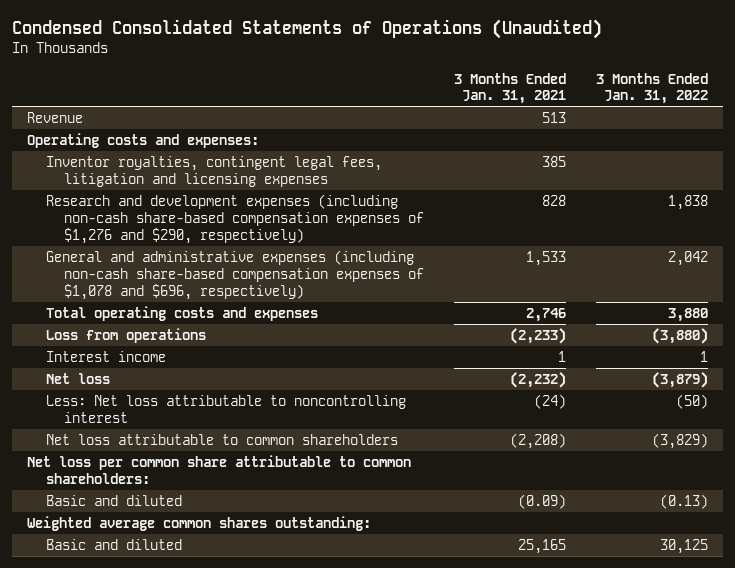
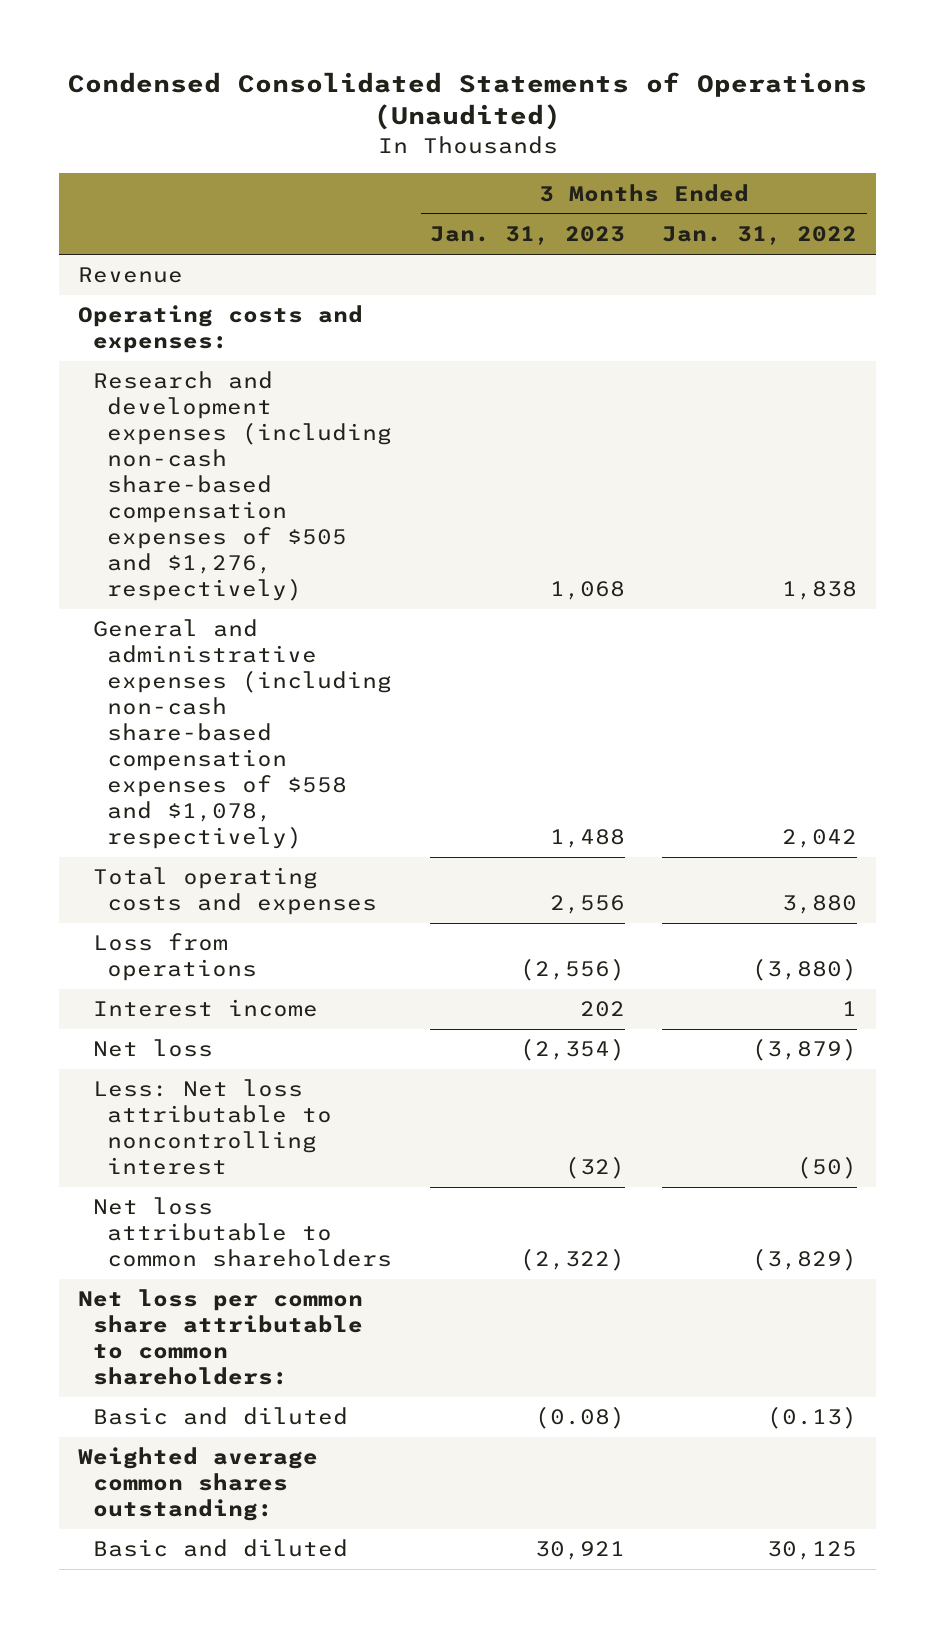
- | 3 Months Ended Jan. 31, 2021 | 3 Months Ended Jan. 31, 2022
+ | 3 Months Ended Jan. 31, 2023 | 3 Months Ended Jan. 31, 2022
- Inventor royalties, contingent legal fees, litigation and licensing expenses | 385 |
- Research and development expenses (including non-cash share-based compensation expenses of $1,276 and $290, respectively) | 828 | 1,838
- General and administrative expenses (including non-cash share-based compensation expenses of $1,078 and $696, respectively) | 1,533 | 2,042
+ Research and development expenses (including non-cash share-based compensation expenses of $505 and $1,276, respectively) | 1,068 | 1,838
+ General and administrative expenses (including non-cash share-based compensation expenses of $558 and $1,078, respectively) | 1,488 | 2,042

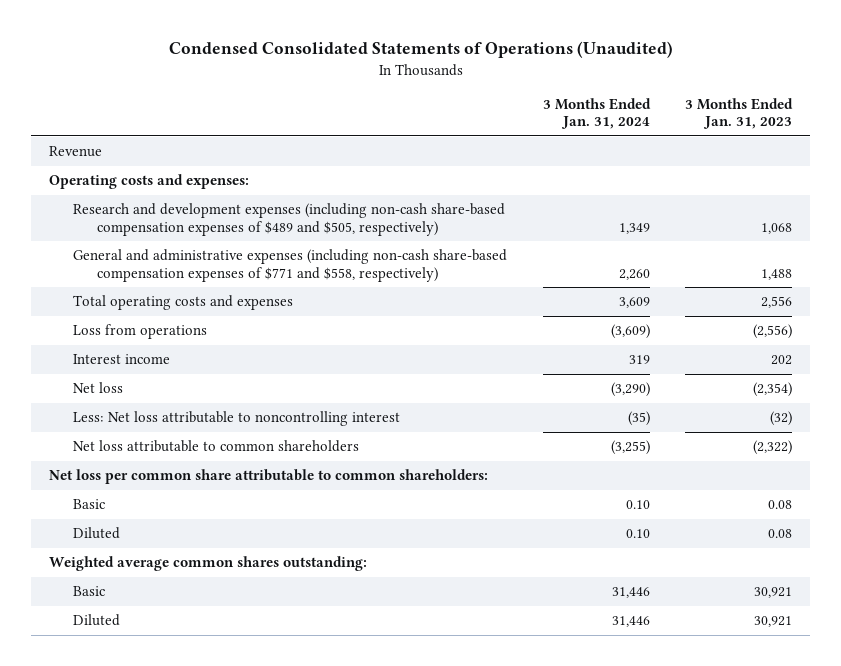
- | 3 Months Ended Jan. 31, 2023 | 3 Months Ended Jan. 31, 2022
+ | 3 Months Ended Jan. 31, 2024 | 3 Months Ended Jan. 31, 2023
- Research and development expenses (including non-cash share-based compensation expenses of $505 and $1,276, respectively) | 1,068 | 1,838
- General and administrative expenses (including non-cash share-based compensation expenses of $558 and $1,078, respectively) | 1,488 | 2,042
+ Research and development expenses (including non-cash share-based compensation expenses of $489 and $505, respectively) | 1,349 | 1,068
+ General and administrative expenses (including non-cash share-based compensation expenses of $771 and $558, respectively) | 2,260 | 1,488
- Basic and diluted | (0.08) | (0.13)
+ Basic | 0.10 | 0.08
+ Diluted | 0.10 | 0.08
- Basic and diluted | 30,921 | 30,125
+ Basic | 31,446 | 30,921
+ Diluted | 31,446 | 30,921

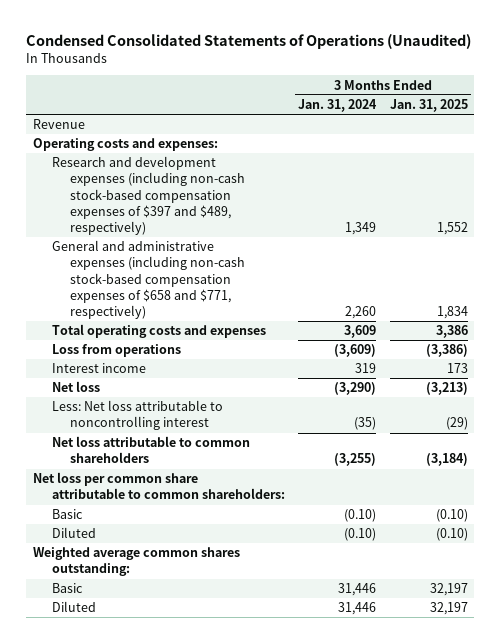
- | 3 Months Ended Jan. 31, 2024 | 3 Months Ended Jan. 31, 2023
+ | 3 Months Ended Jan. 31, 2024 | 3 Months Ended Jan. 31, 2025
- Research and development expenses (including non-cash share-based compensation expenses of $489 and $505, respectively) | 1,349 | 1,068
- General and administrative expenses (including non-cash share-based compensation expenses of $771 and $558, respectively) | 2,260 | 1,488
+ Research and development expenses (including non-cash stock-based compensation expenses of $397 and $489, respectively) | 1,349 | 1,552
+ General and administrative expenses (including non-cash stock-based compensation expenses of $658 and $771, respectively) | 2,260 | 1,834
- Basic | 0.10 | 0.08
- Diluted | 0.10 | 0.08
+ Basic | (0.10) | (0.10)
+ Diluted | (0.10) | (0.10)

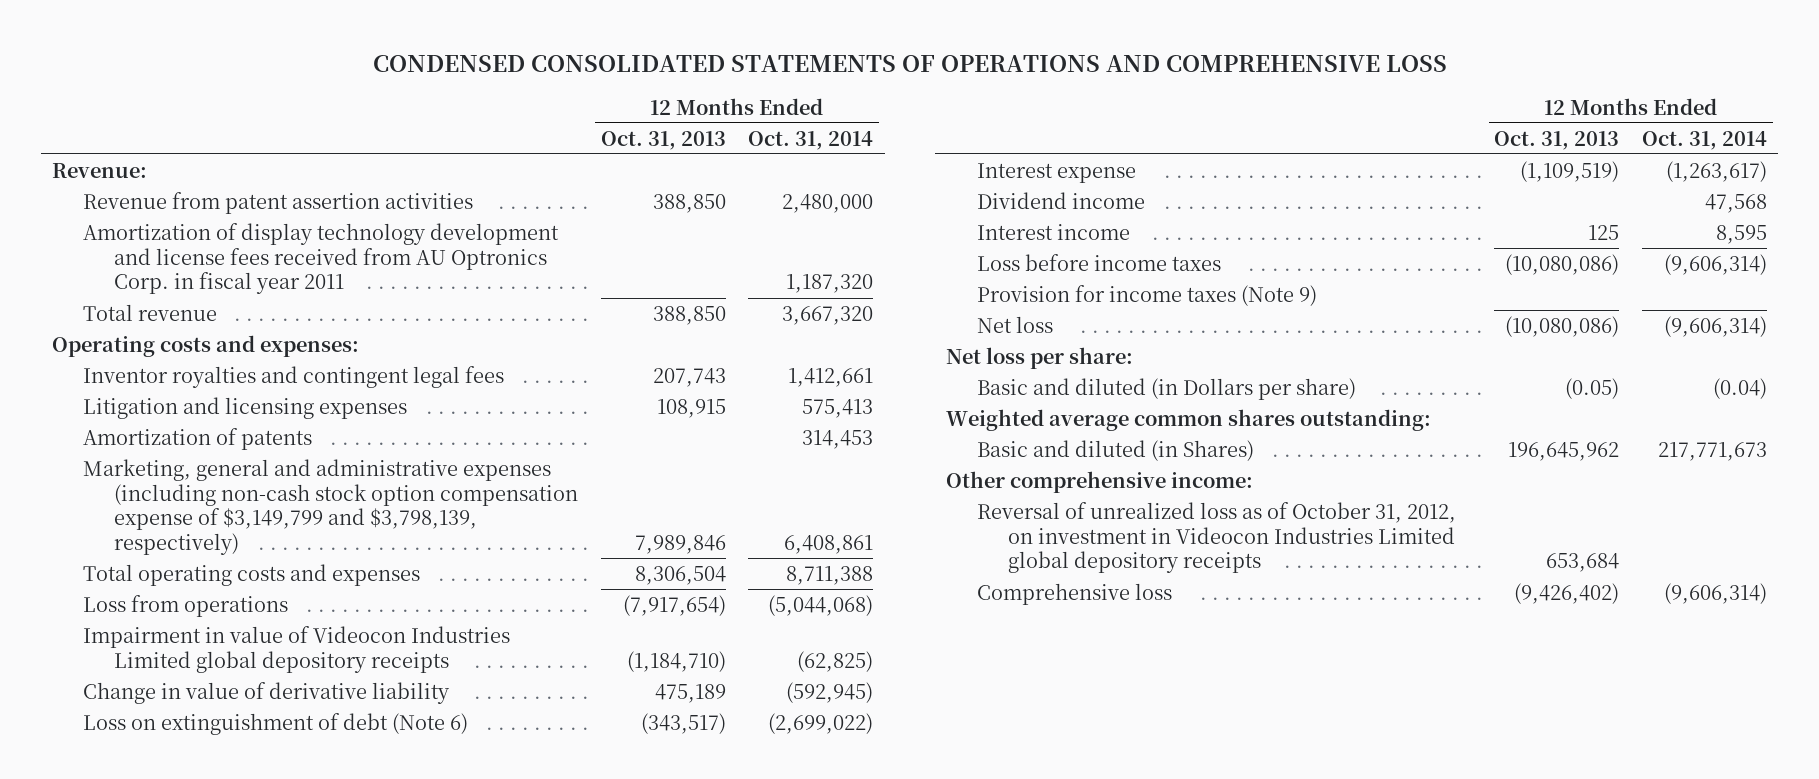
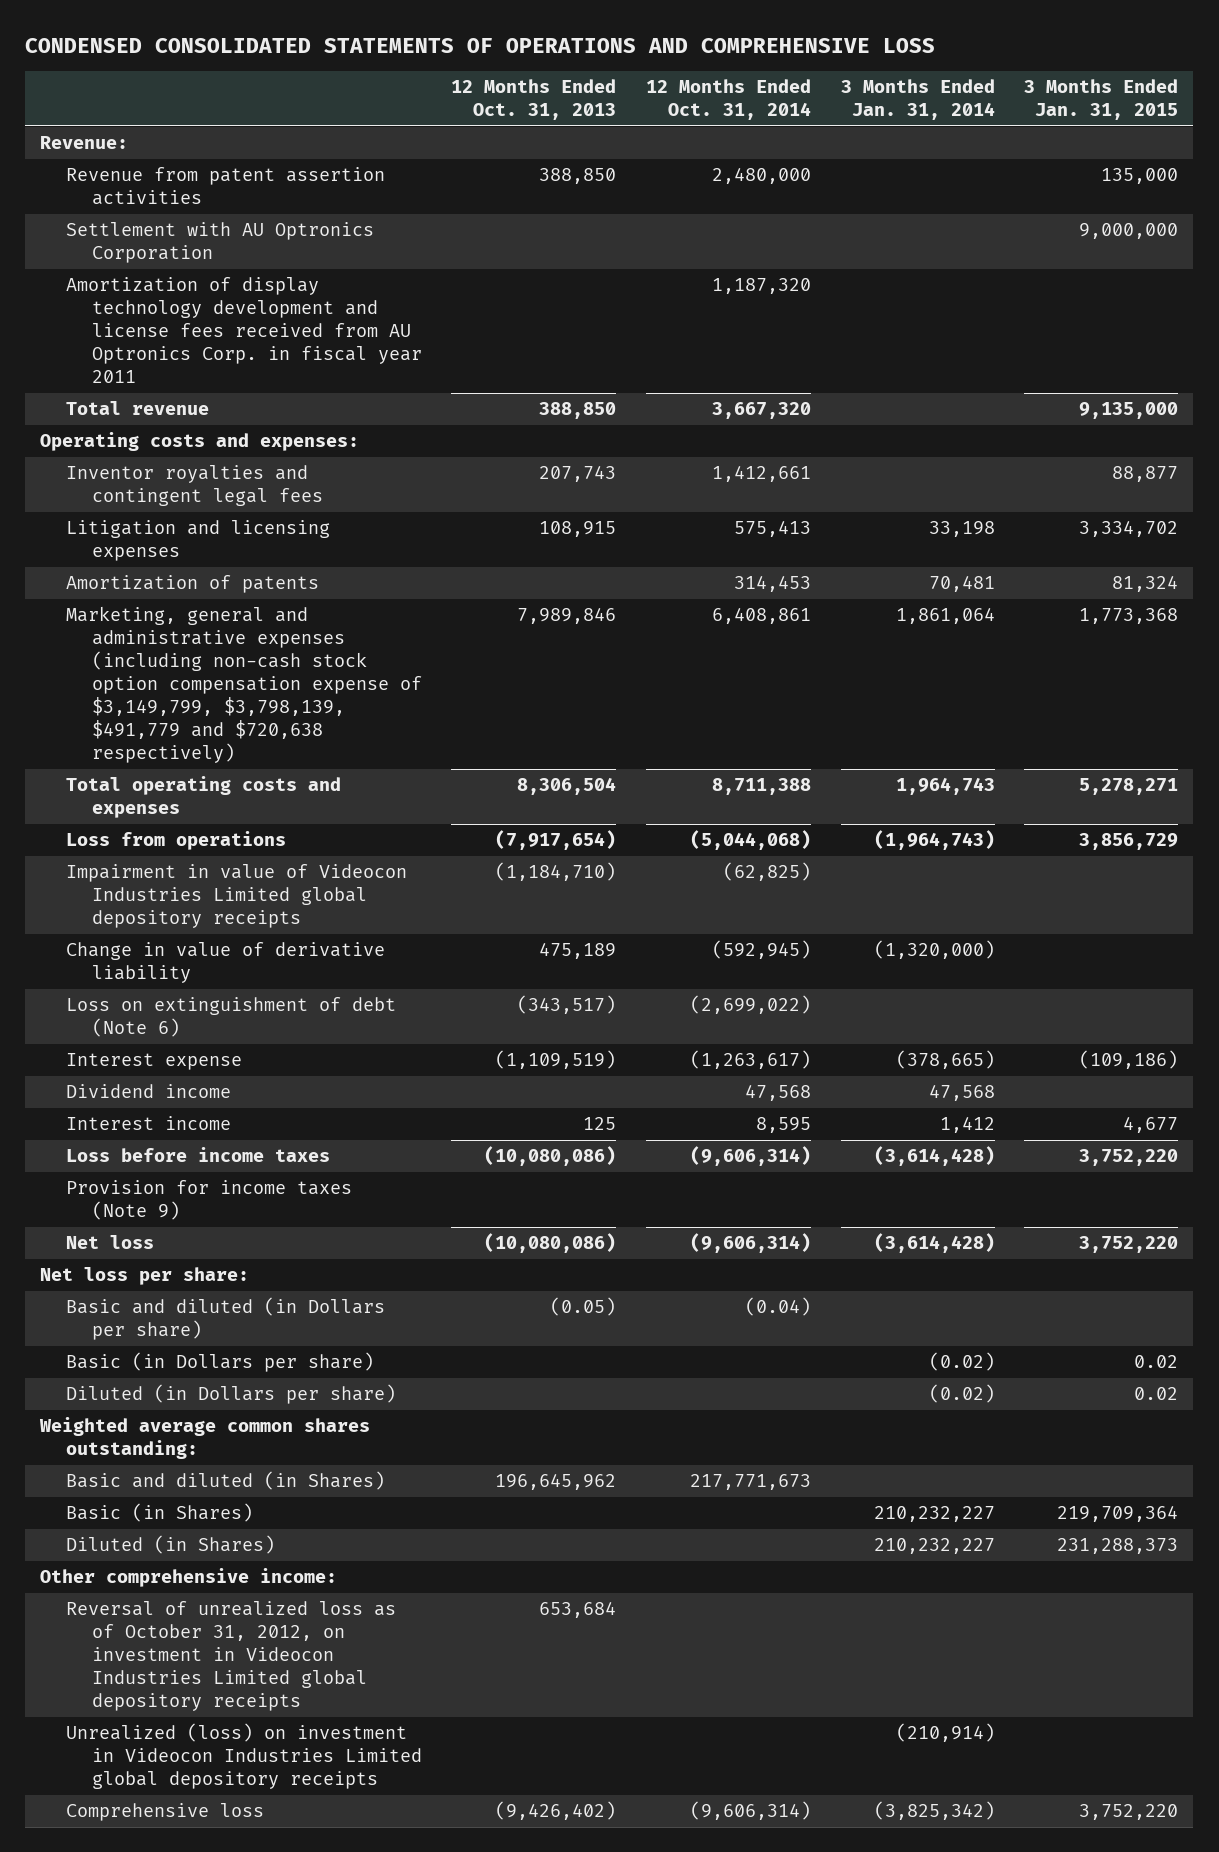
- | 12 Months Ended Oct. 31, 2013 | 12 Months Ended Oct. 31, 2014
+ | 12 Months Ended Oct. 31, 2013 | 12 Months Ended Oct. 31, 2014 | 3 Months Ended Jan. 31, 2014 | 3 Months Ended Jan. 31, 2015
+ Settlement with AU Optronics Corporation | | | | 9,000,000
- Marketing, general and administrative expenses (including non-cash stock option compensation expense of $3,149,799 and $3,798,139, respectively) | 7,989,846 | 6,408,861
+ Marketing, general and administrative expenses (including non-cash stock option compensation expense of $3,149,799, $3,798,139, $491,779 and $720,638 respectively) | 7,989,846 | 6,408,861 | 1,861,064 | 1,773,368
+ Basic (in Dollars per share) | | | (0.02) | 0.02
+ Diluted (in Dollars per share) | | | (0.02) | 0.02
+ Basic (in Shares) | | | 210,232,227 | 219,709,364
+ Diluted (in Shares) | | | 210,232,227 | 231,288,373
+ Unrealized (loss) on investment in Videocon Industries Limited global depository receipts | | | (210,914) |

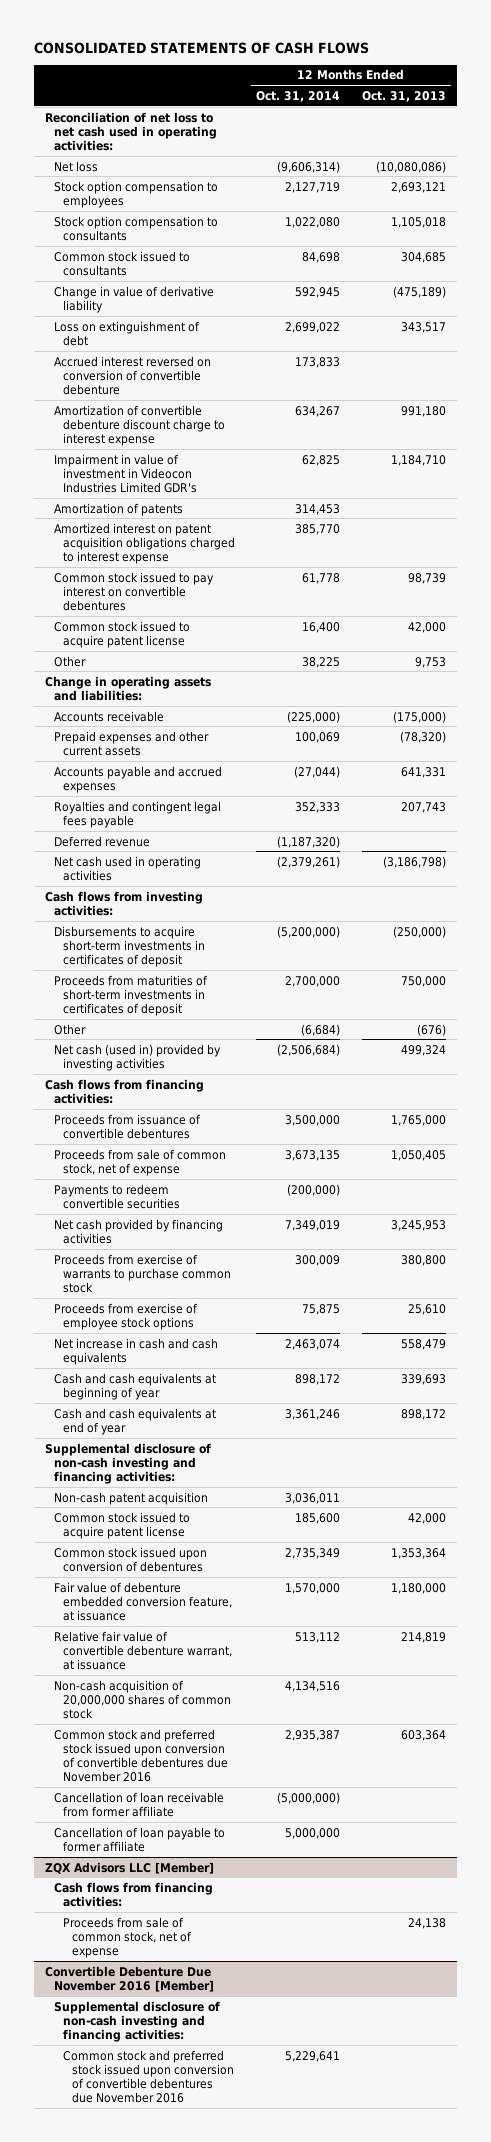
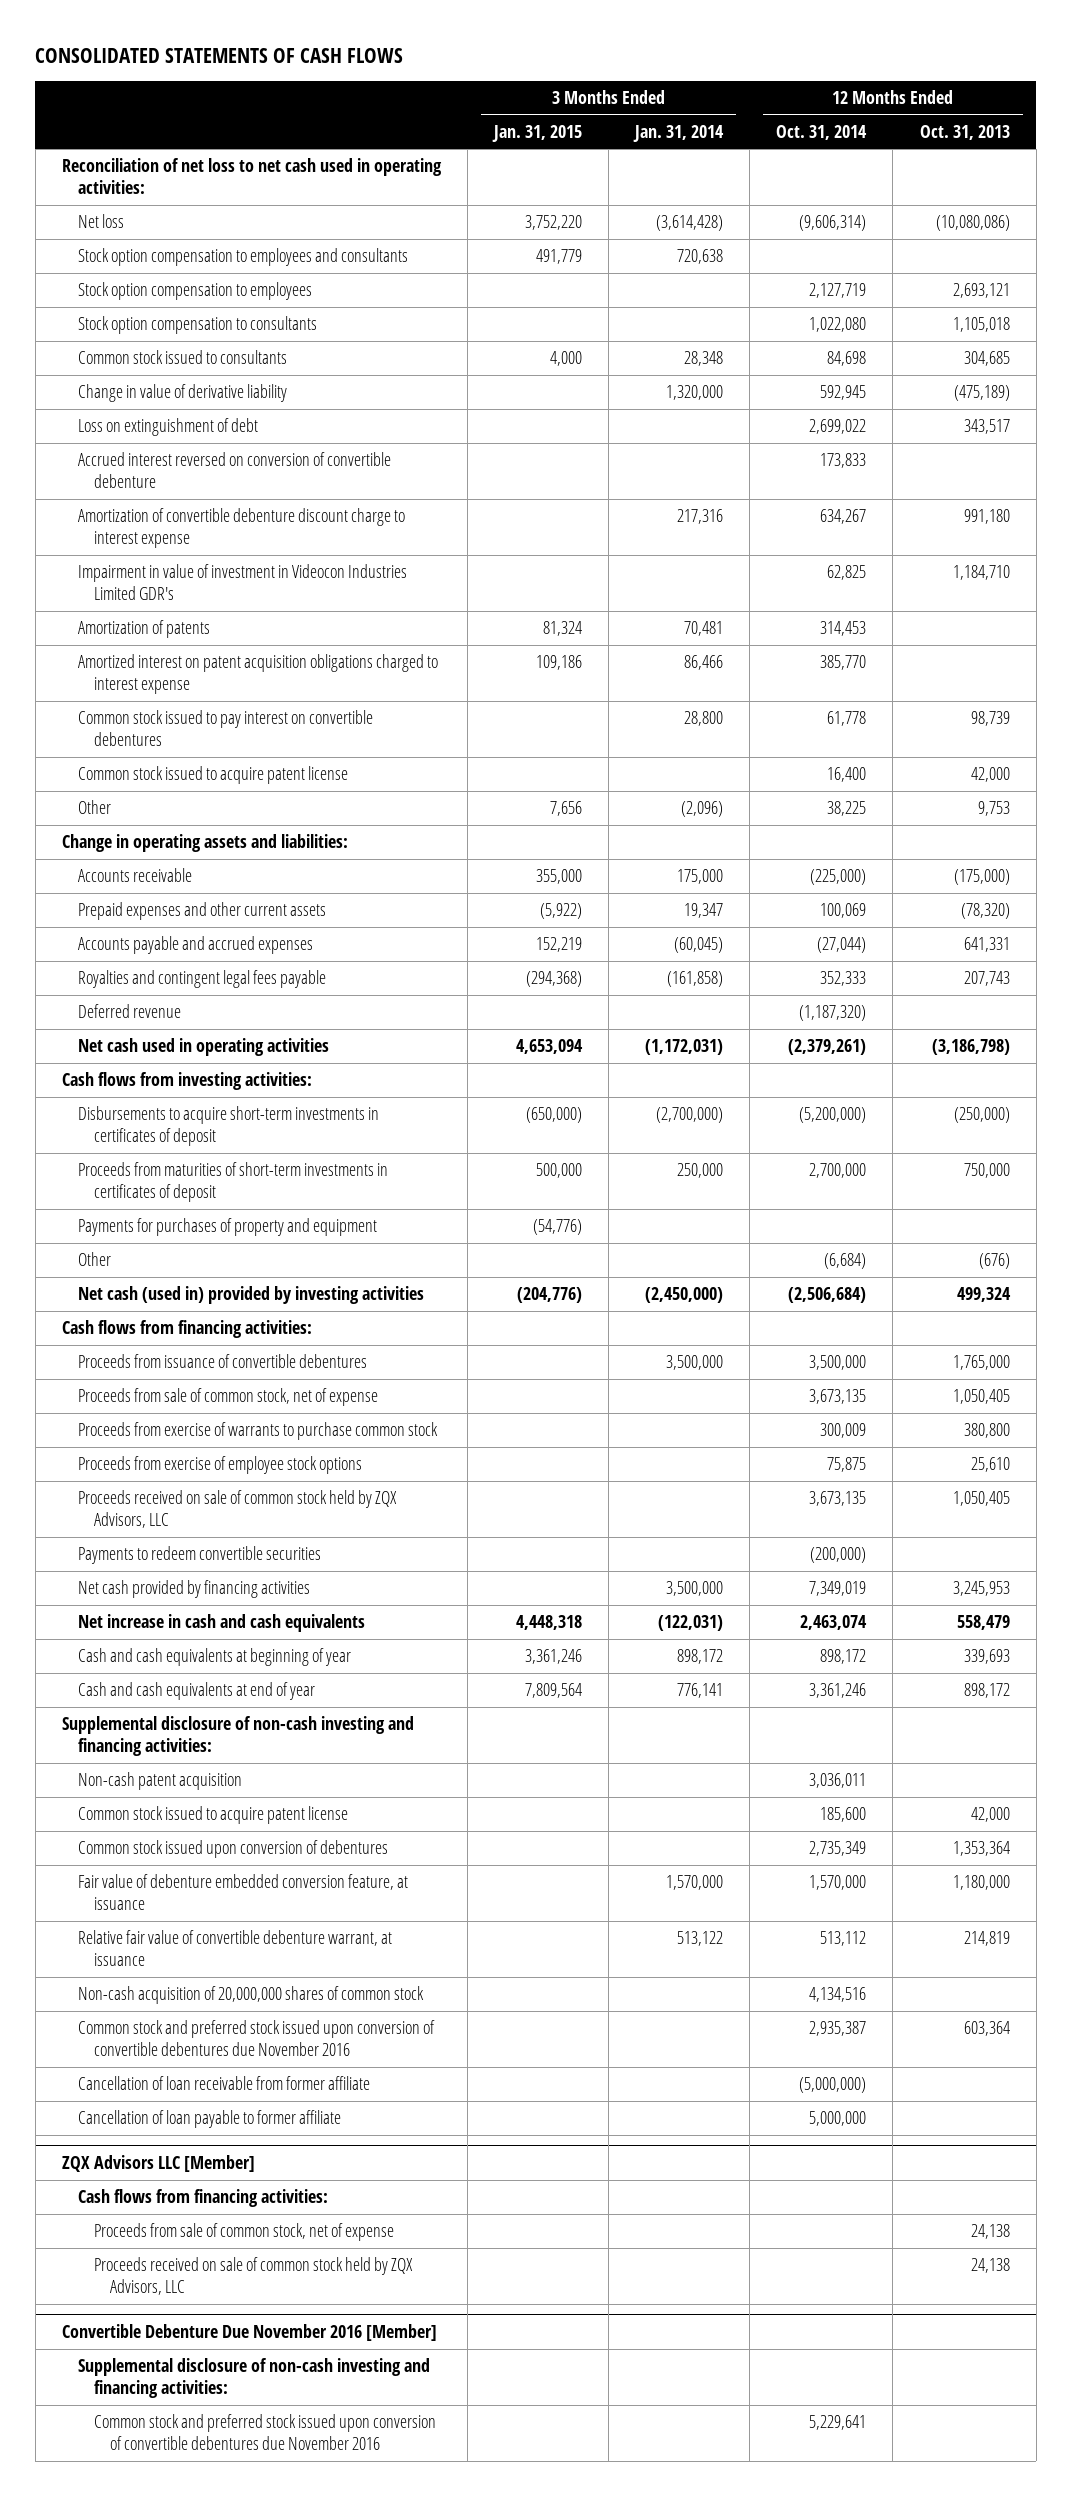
- | 12 Months Ended Oct. 31, 2014 | 12 Months Ended Oct. 31, 2013
+ | 3 Months Ended Jan. 31, 2015 | 3 Months Ended Jan. 31, 2014 | 12 Months Ended Oct. 31, 2014 | 12 Months Ended Oct. 31, 2013
+ Stock option compensation to employees and consultants | 491,779 | 720,638 | |
+ Payments for purchases of property and equipment | (54,776) | | |
+ Proceeds received on sale of common stock held by ZQX Advisors, LLC | | | 3,673,135 | 1,050,405
moved down: Payments to redeem convertible securities | | | (200,000) |
moved down: Net cash provided by financing activities | | 3,500,000 | 7,349,019 | 3,245,953
@ ZQX Advisors LLC [Member]
+ Proceeds received on sale of common stock held by ZQX Advisors, LLC | | | | 24,138

